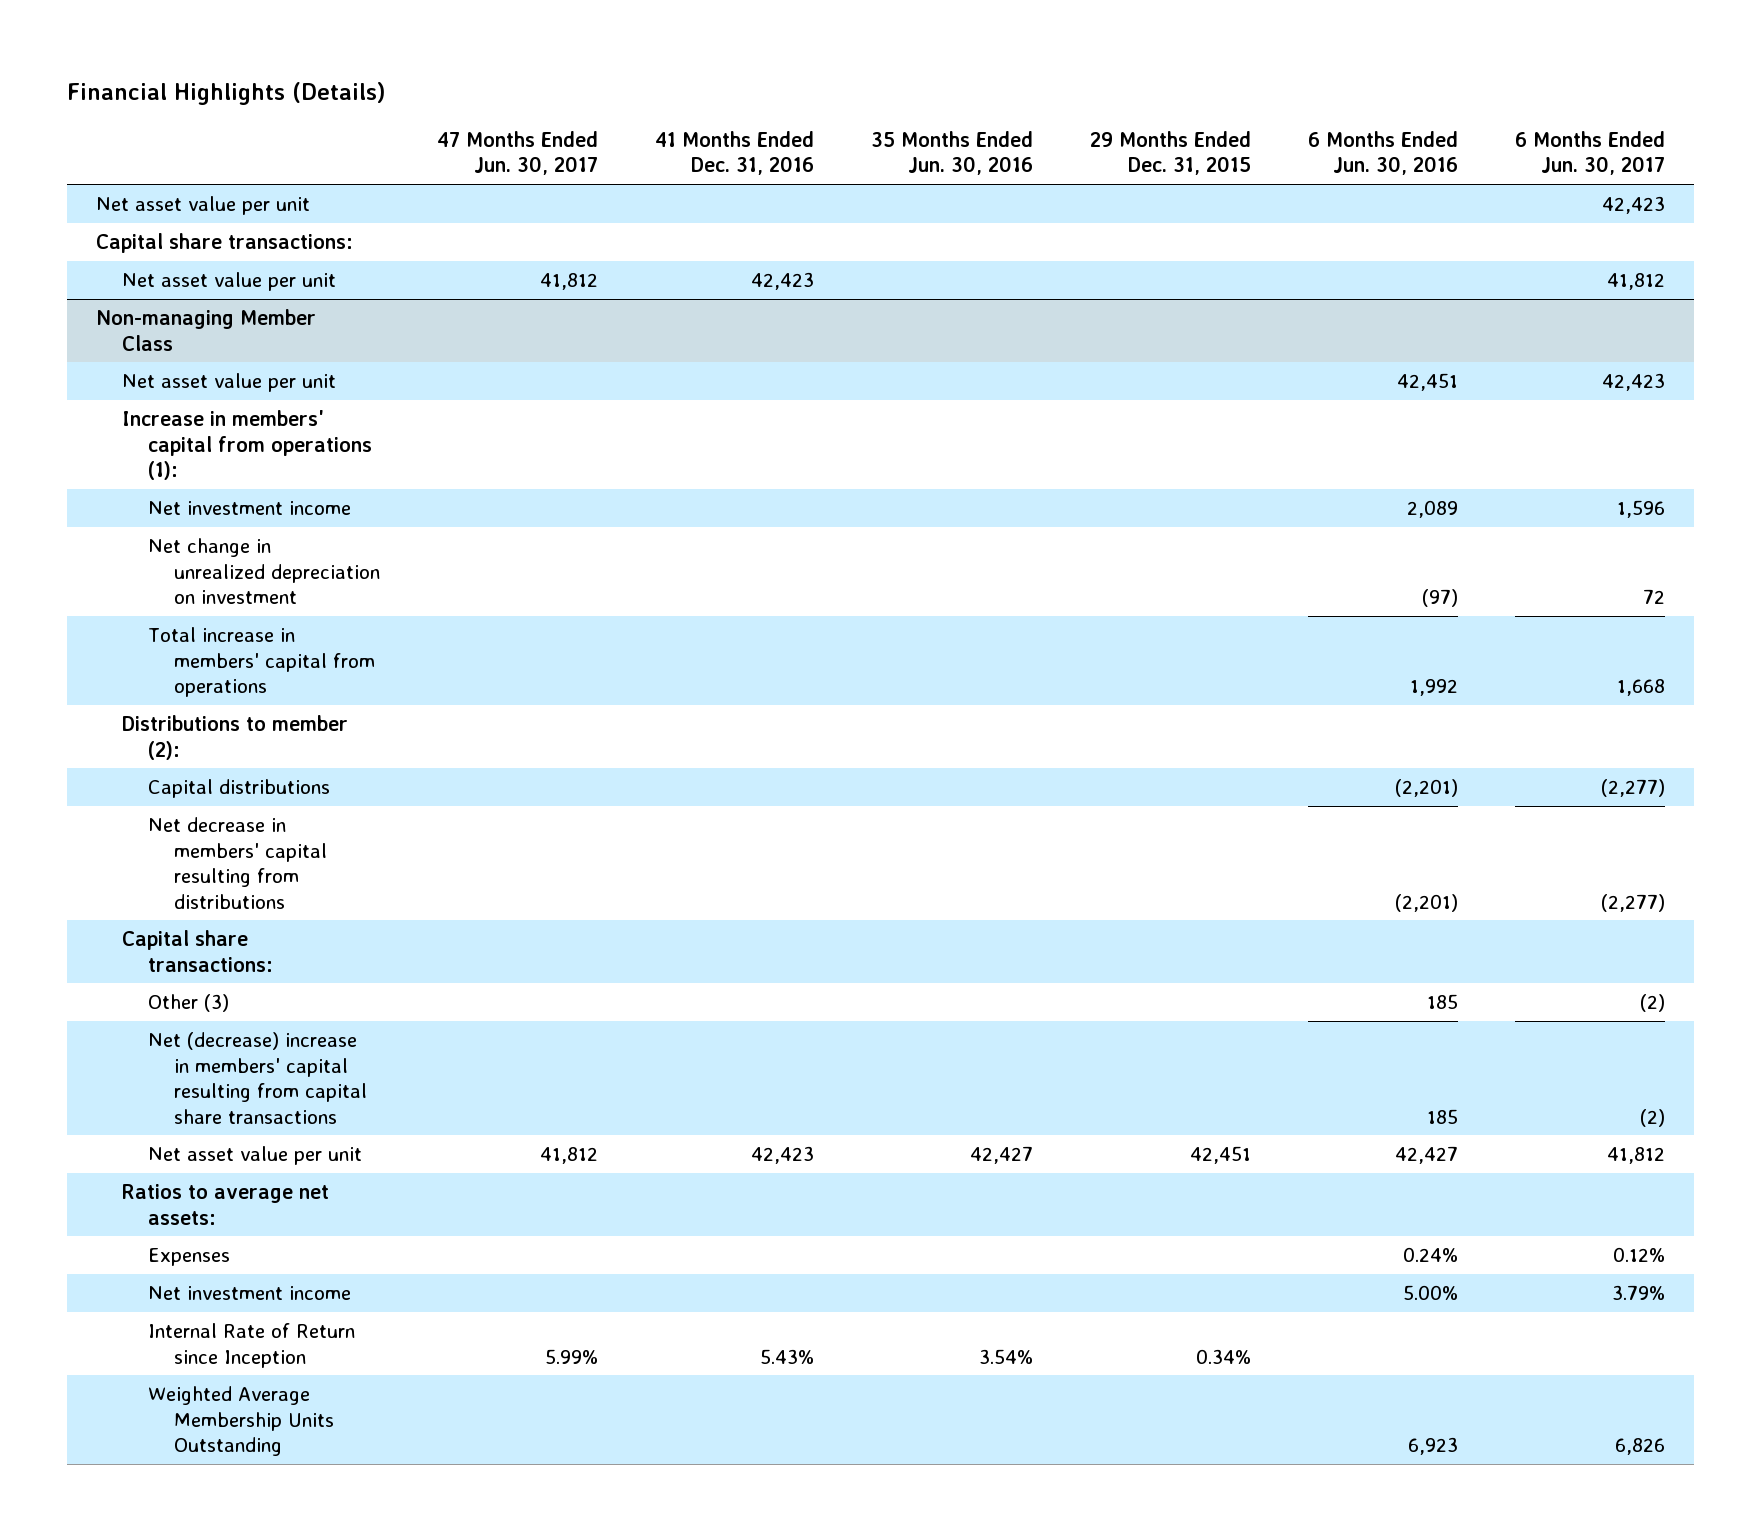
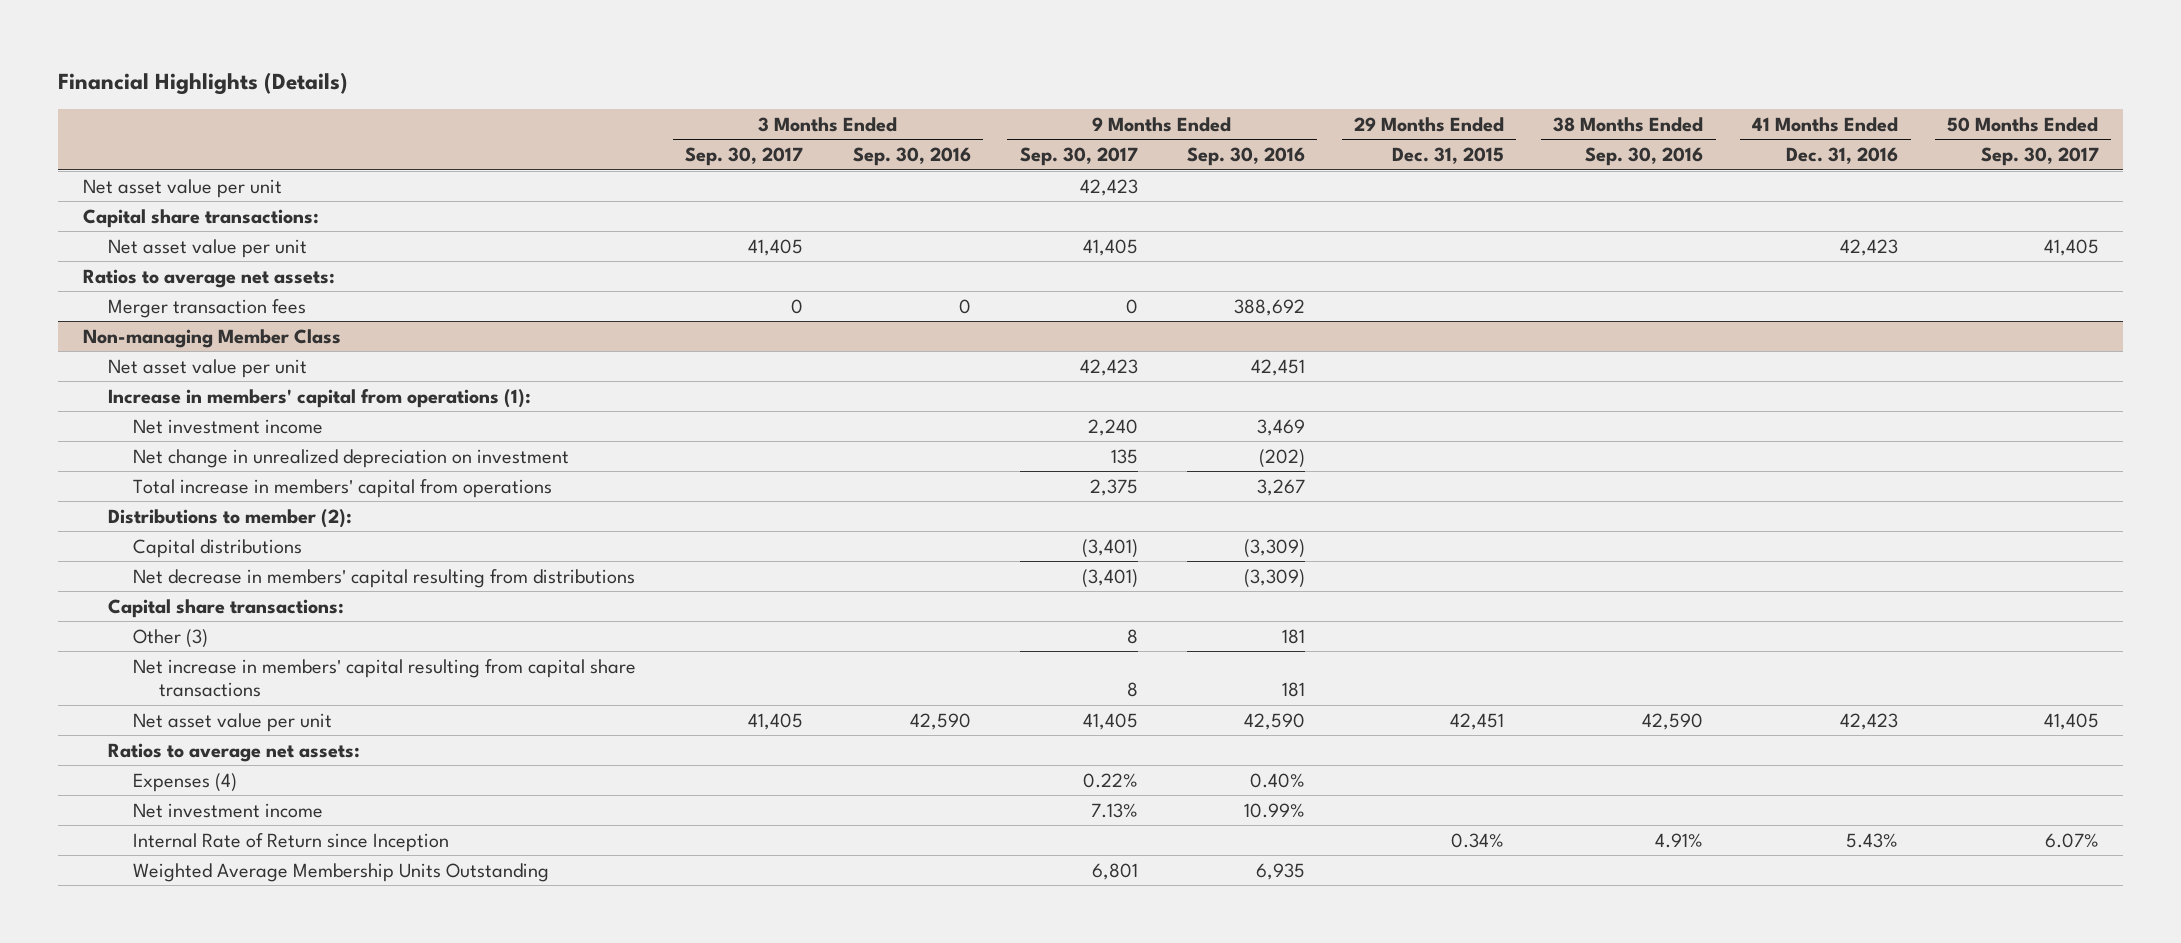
- | 47 Months Ended Jun. 30, 2017 | 41 Months Ended Dec. 31, 2016 | 35 Months Ended Jun. 30, 2016 | 29 Months Ended Dec. 31, 2015 | 6 Months Ended Jun. 30, 2016 | 6 Months Ended Jun. 30, 2017
+ | 3 Months Ended Sep. 30, 2017 | 3 Months Ended Sep. 30, 2016 | 9 Months Ended Sep. 30, 2017 | 9 Months Ended Sep. 30, 2016 | 29 Months Ended Dec. 31, 2015 | 38 Months Ended Sep. 30, 2016 | 41 Months Ended Dec. 31, 2016 | 50 Months Ended Sep. 30, 2017
+ Ratios to average net assets:
+ Merger transaction fees | 0 | 0 | 0 | 388,692 | | | |
@ Non-managing Member Class
- Net (decrease) increase in members' capital resulting from capital share transactions | | | | | 185 | (2)
+ Net increase in members' capital resulting from capital share transactions | | | 8 | 181 | | | |
- Expenses | | | | | 0.24% | 0.12%
+ Expenses (4) | | | 0.22% | 0.40% | | | |

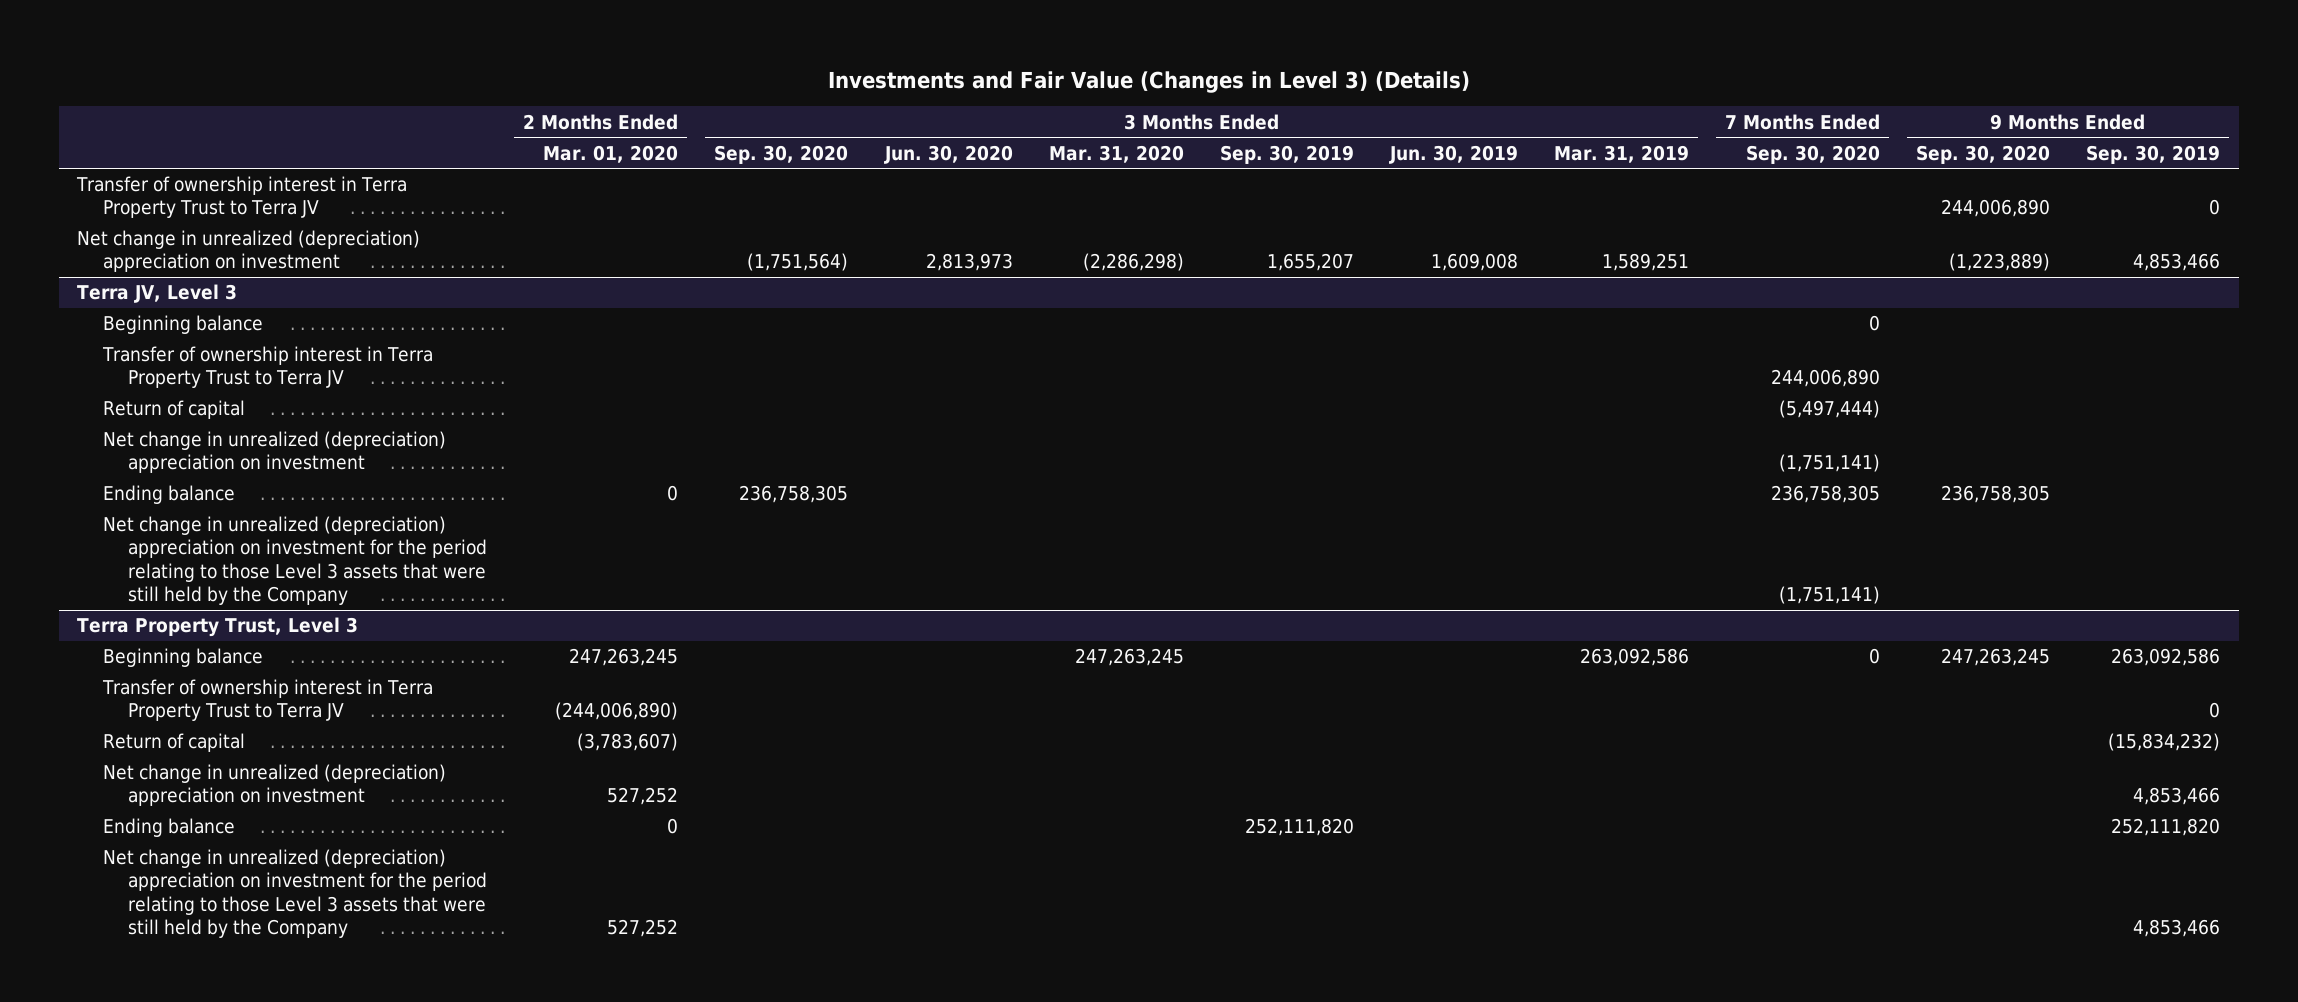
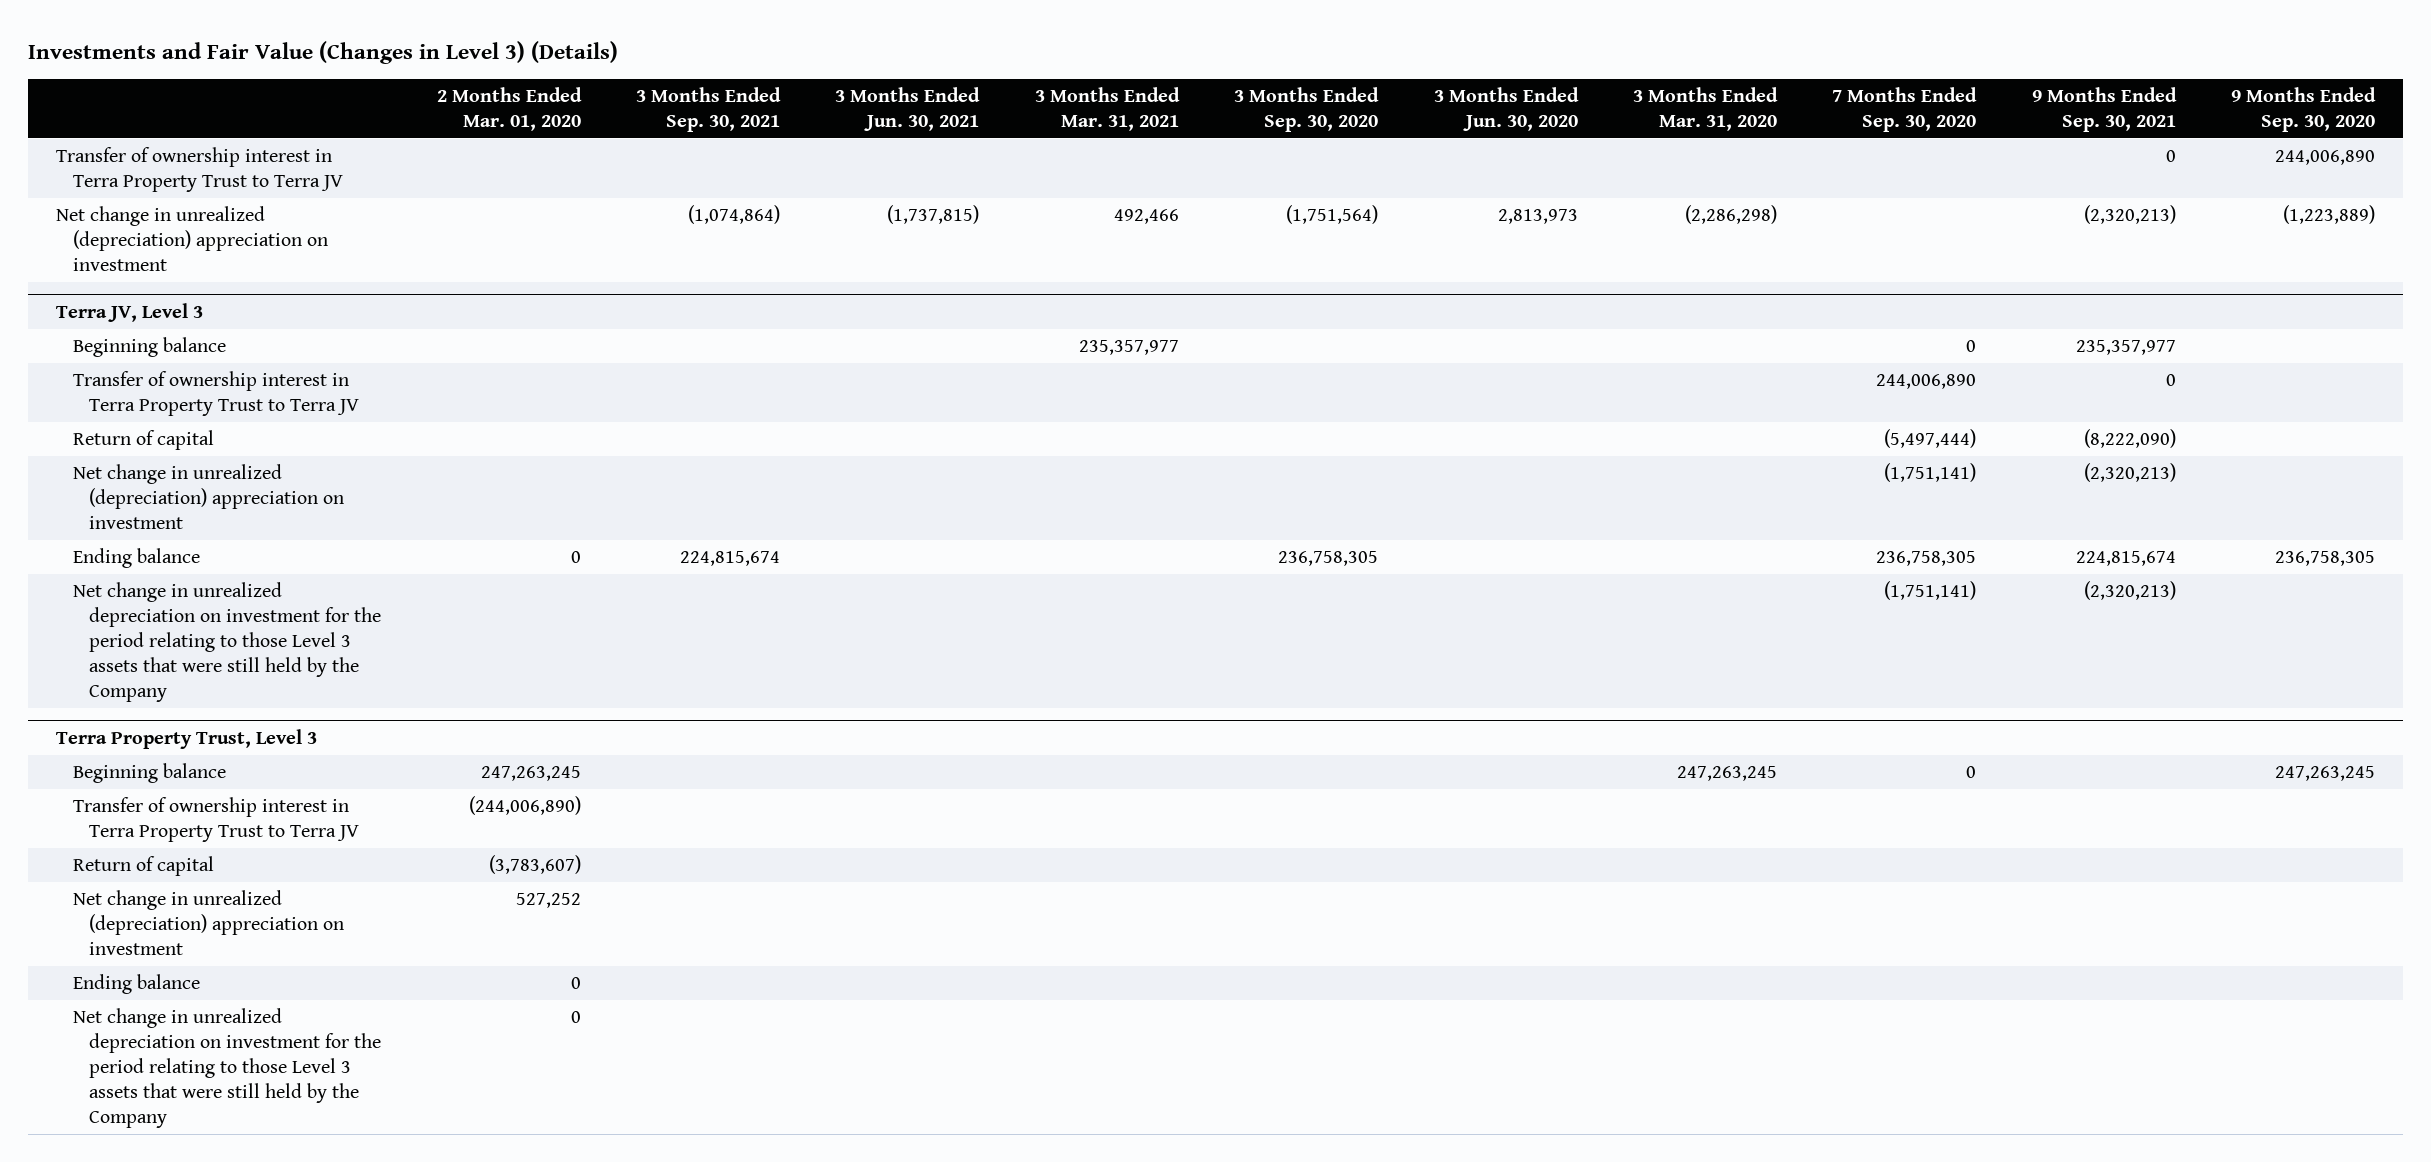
- | 2 Months Ended Mar. 01, 2020 | 3 Months Ended Sep. 30, 2020 | 3 Months Ended Jun. 30, 2020 | 3 Months Ended Mar. 31, 2020 | 3 Months Ended Sep. 30, 2019 | 3 Months Ended Jun. 30, 2019 | 3 Months Ended Mar. 31, 2019 | 7 Months Ended Sep. 30, 2020 | 9 Months Ended Sep. 30, 2020 | 9 Months Ended Sep. 30, 2019
+ | 2 Months Ended Mar. 01, 2020 | 3 Months Ended Sep. 30, 2021 | 3 Months Ended Jun. 30, 2021 | 3 Months Ended Mar. 31, 2021 | 3 Months Ended Sep. 30, 2020 | 3 Months Ended Jun. 30, 2020 | 3 Months Ended Mar. 31, 2020 | 7 Months Ended Sep. 30, 2020 | 9 Months Ended Sep. 30, 2021 | 9 Months Ended Sep. 30, 2020
@ Terra JV, Level 3
- Net change in unrealized (depreciation) appreciation on investment for the period relating to those Level 3 assets that were still held by the Company | | | | | | | | (1,751,141) | |
+ Net change in unrealized depreciation on investment for the period relating to those Level 3 assets that were still held by the Company | | | | | | | | (1,751,141) | (2,320,213) |
@ Terra Property Trust, Level 3
- Net change in unrealized (depreciation) appreciation on investment for the period relating to those Level 3 assets that were still held by the Company | 527,252 | | | | | | | | | 4,853,466
+ Net change in unrealized depreciation on investment for the period relating to those Level 3 assets that were still held by the Company | 0 | | | | | | | | |

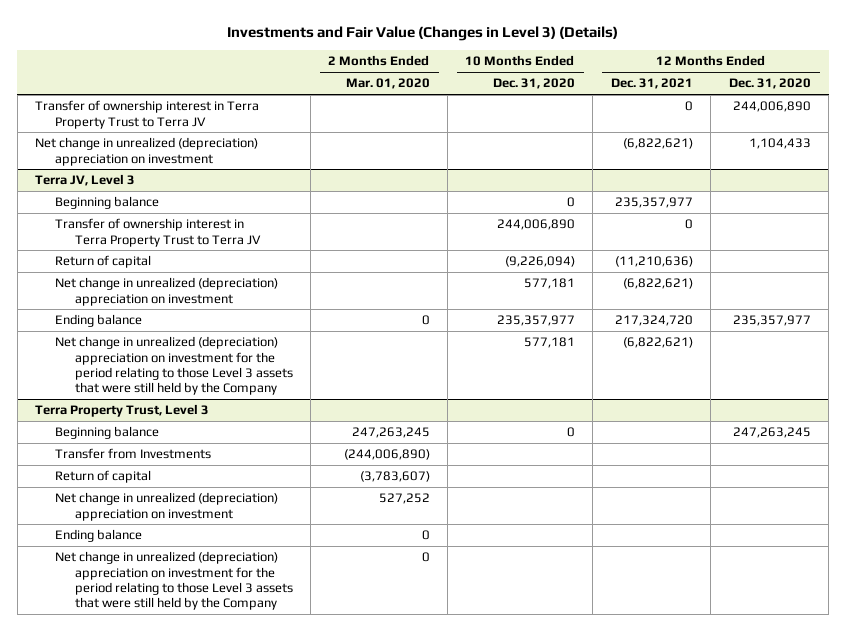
- | 2 Months Ended Mar. 01, 2020 | 3 Months Ended Sep. 30, 2021 | 3 Months Ended Jun. 30, 2021 | 3 Months Ended Mar. 31, 2021 | 3 Months Ended Sep. 30, 2020 | 3 Months Ended Jun. 30, 2020 | 3 Months Ended Mar. 31, 2020 | 7 Months Ended Sep. 30, 2020 | 9 Months Ended Sep. 30, 2021 | 9 Months Ended Sep. 30, 2020
+ | 2 Months Ended Mar. 01, 2020 | 10 Months Ended Dec. 31, 2020 | 12 Months Ended Dec. 31, 2021 | 12 Months Ended Dec. 31, 2020
@ Terra JV, Level 3
- Net change in unrealized depreciation on investment for the period relating to those Level 3 assets that were still held by the Company | | | | | | | | (1,751,141) | (2,320,213) |
+ Net change in unrealized (depreciation) appreciation on investment for the period relating to those Level 3 assets that were still held by the Company | | 577,181 | (6,822,621) |
@ Terra Property Trust, Level 3
- Transfer of ownership interest in Terra Property Trust to Terra JV | (244,006,890) | | | | | | | | |
+ Transfer from Investments | (244,006,890) | | |
- Net change in unrealized depreciation on investment for the period relating to those Level 3 assets that were still held by the Company | 0 | | | | | | | | |
+ Net change in unrealized (depreciation) appreciation on investment for the period relating to those Level 3 assets that were still held by the Company | 0 | | |

